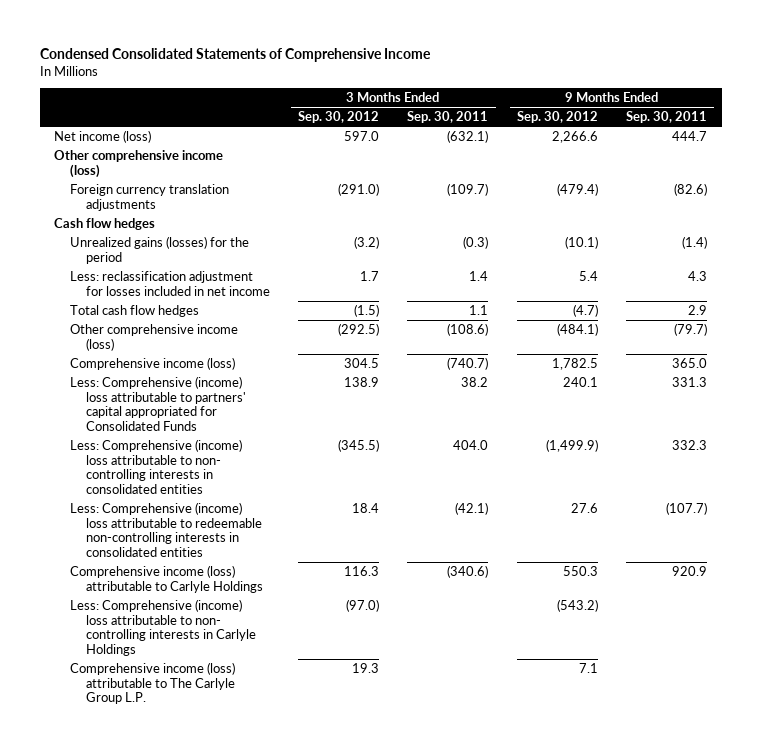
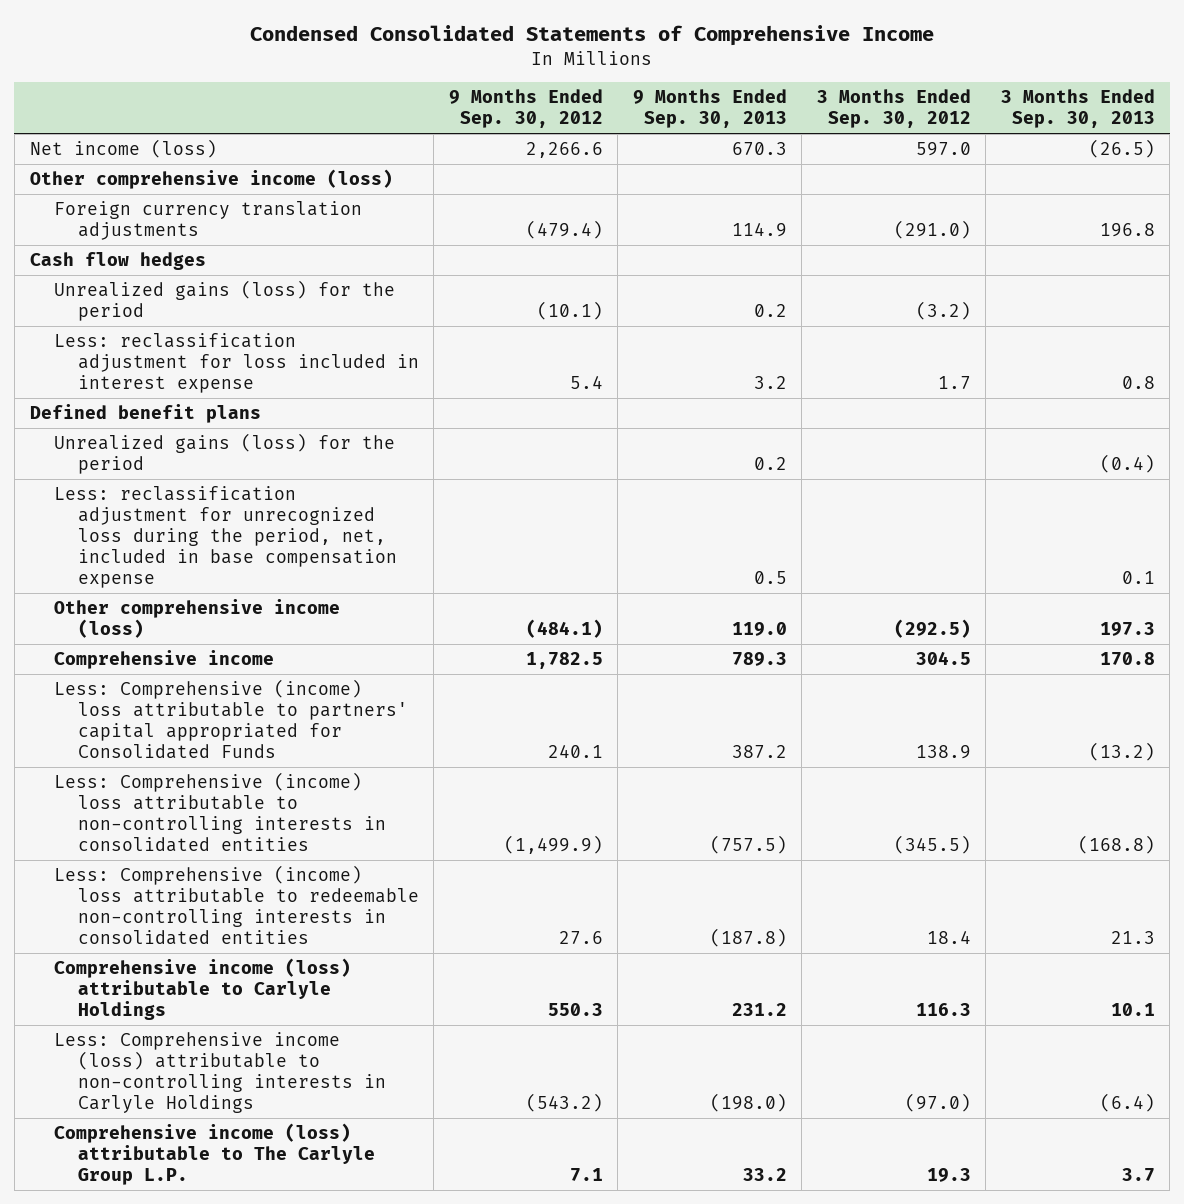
- | 3 Months Ended Sep. 30, 2012 | 3 Months Ended Sep. 30, 2011 | 9 Months Ended Sep. 30, 2012 | 9 Months Ended Sep. 30, 2011
+ | 9 Months Ended Sep. 30, 2012 | 9 Months Ended Sep. 30, 2013 | 3 Months Ended Sep. 30, 2012 | 3 Months Ended Sep. 30, 2013
- Unrealized gains (losses) for the period | (3.2) | (0.3) | (10.1) | (1.4)
- Less: reclassification adjustment for losses included in net income | 1.7 | 1.4 | 5.4 | 4.3
- Total cash flow hedges | (1.5) | 1.1 | (4.7) | 2.9
+ Unrealized gains (loss) for the period | (10.1) | 0.2 | (3.2) |
+ Less: reclassification adjustment for loss included in interest expense | 5.4 | 3.2 | 1.7 | 0.8
+ Defined benefit plans
+ Unrealized gains (loss) for the period | | 0.2 | | (0.4)
+ Less: reclassification adjustment for unrecognized loss during the period, net, included in base compensation expense | | 0.5 | | 0.1
- Comprehensive income (loss) | 304.5 | (740.7) | 1,782.5 | 365.0
+ Comprehensive income | 1,782.5 | 789.3 | 304.5 | 170.8
- Less: Comprehensive (income) loss attributable to non- controlling interests in consolidated entities | (345.5) | 404.0 | (1,499.9) | 332.3
+ Less: Comprehensive (income) loss attributable to non-controlling interests in consolidated entities | (1,499.9) | (757.5) | (345.5) | (168.8)
- Less: Comprehensive (income) loss attributable to non- controlling interests in Carlyle Holdings | (97.0) | | (543.2) |
+ Less: Comprehensive income (loss) attributable to non-controlling interests in Carlyle Holdings | (543.2) | (198.0) | (97.0) | (6.4)

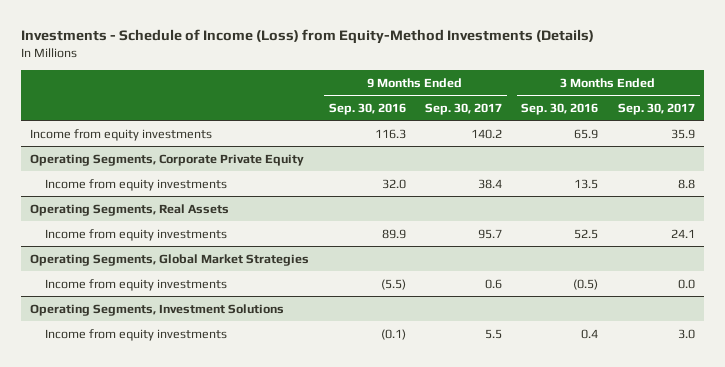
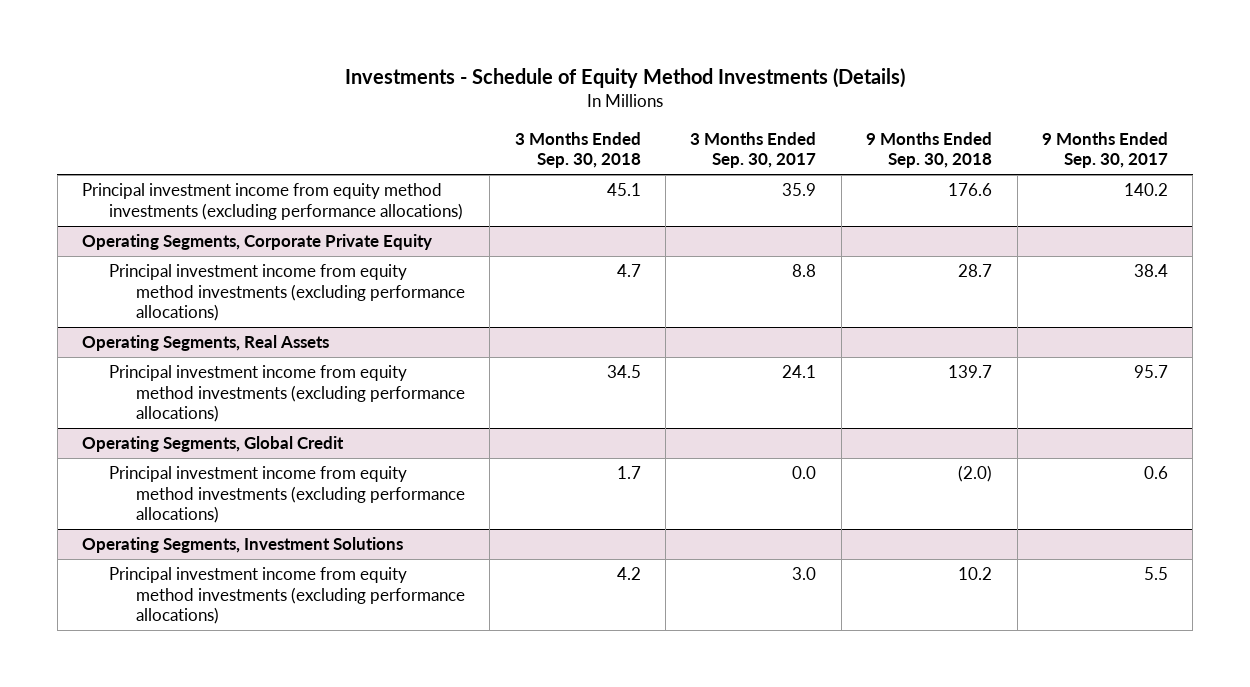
- Investments - Schedule of Income (Loss) from Equity-Method Investments (Details)
+ Investments - Schedule of Equity Method Investments (Details)
- | 9 Months Ended Sep. 30, 2016 | 9 Months Ended Sep. 30, 2017 | 3 Months Ended Sep. 30, 2016 | 3 Months Ended Sep. 30, 2017
+ | 3 Months Ended Sep. 30, 2018 | 3 Months Ended Sep. 30, 2017 | 9 Months Ended Sep. 30, 2018 | 9 Months Ended Sep. 30, 2017
- Income from equity investments | 116.3 | 140.2 | 65.9 | 35.9
+ Principal investment income from equity method investments (excluding performance allocations) | 45.1 | 35.9 | 176.6 | 140.2
@ Operating Segments, Corporate Private Equity
- Income from equity investments | 32.0 | 38.4 | 13.5 | 8.8
+ Principal investment income from equity method investments (excluding performance allocations) | 4.7 | 8.8 | 28.7 | 38.4
@ Operating Segments, Real Assets
- Income from equity investments | 89.9 | 95.7 | 52.5 | 24.1
- Operating Segments, Global Market Strategies
- Income from equity investments | (5.5) | 0.6 | (0.5) | 0.0
@ Operating Segments, Real Assets
+ Principal investment income from equity method investments (excluding performance allocations) | 34.5 | 24.1 | 139.7 | 95.7
+ Operating Segments, Global Credit
+ Principal investment income from equity method investments (excluding performance allocations) | 1.7 | 0.0 | (2.0) | 0.6
@ Operating Segments, Investment Solutions
- Income from equity investments | (0.1) | 5.5 | 0.4 | 3.0
+ Principal investment income from equity method investments (excluding performance allocations) | 4.2 | 3.0 | 10.2 | 5.5

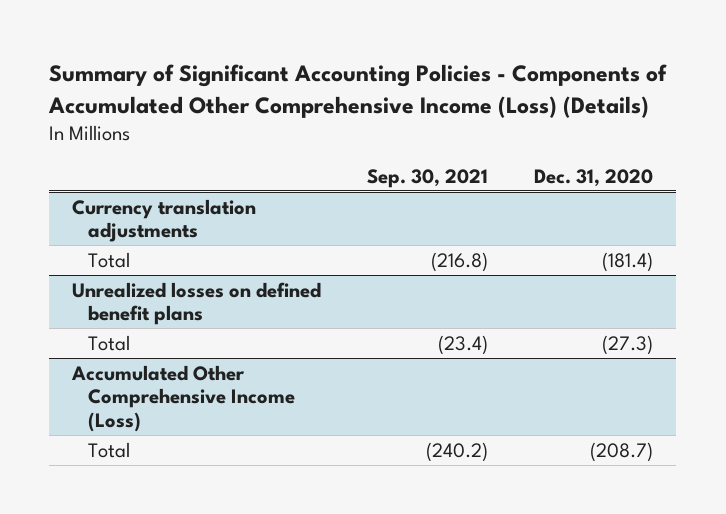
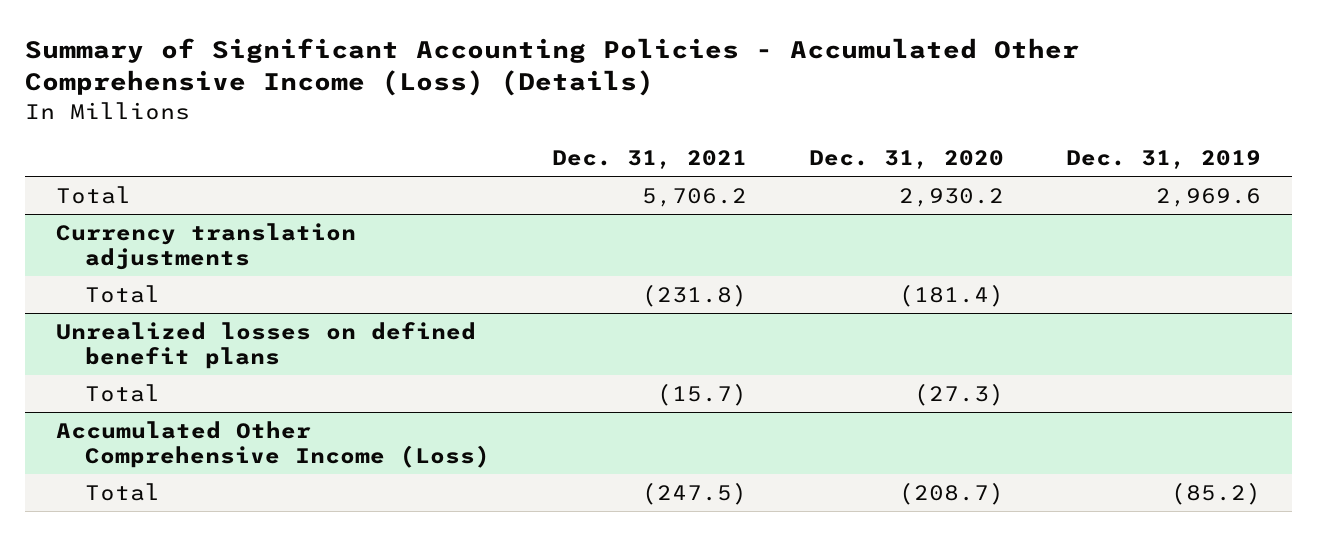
- Summary of Significant Accounting Policies - Components of Accumulated Other Comprehensive Income (Loss) (Details)
+ Summary of Significant Accounting Policies - Accumulated Other Comprehensive Income (Loss) (Details)
- | Sep. 30, 2021 | Dec. 31, 2020
+ | Dec. 31, 2021 | Dec. 31, 2020 | Dec. 31, 2019
+ Total | 5,706.2 | 2,930.2 | 2,969.6

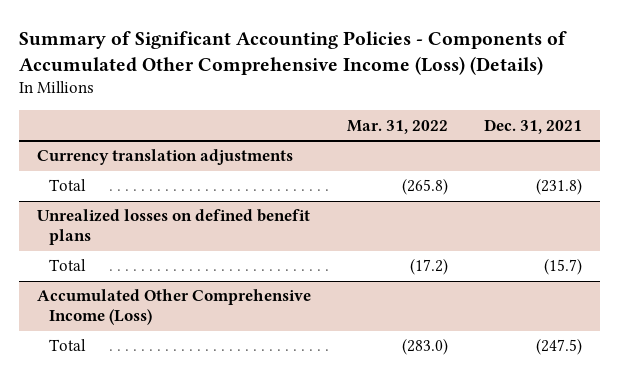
- Summary of Significant Accounting Policies - Accumulated Other Comprehensive Income (Loss) (Details)
+ Summary of Significant Accounting Policies - Components of Accumulated Other Comprehensive Income (Loss) (Details)
- | Dec. 31, 2021 | Dec. 31, 2020 | Dec. 31, 2019
+ | Mar. 31, 2022 | Dec. 31, 2021
- Total | 5,706.2 | 2,930.2 | 2,969.6

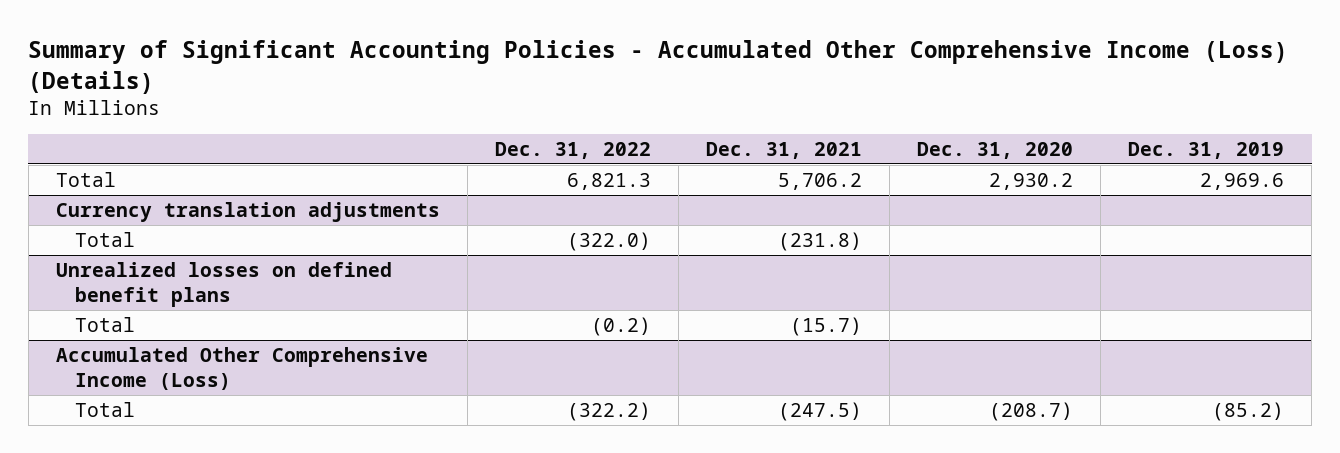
- Summary of Significant Accounting Policies - Components of Accumulated Other Comprehensive Income (Loss) (Details)
+ Summary of Significant Accounting Policies - Accumulated Other Comprehensive Income (Loss) (Details)
- | Mar. 31, 2022 | Dec. 31, 2021
+ | Dec. 31, 2022 | Dec. 31, 2021 | Dec. 31, 2020 | Dec. 31, 2019
+ Total | 6,821.3 | 5,706.2 | 2,930.2 | 2,969.6

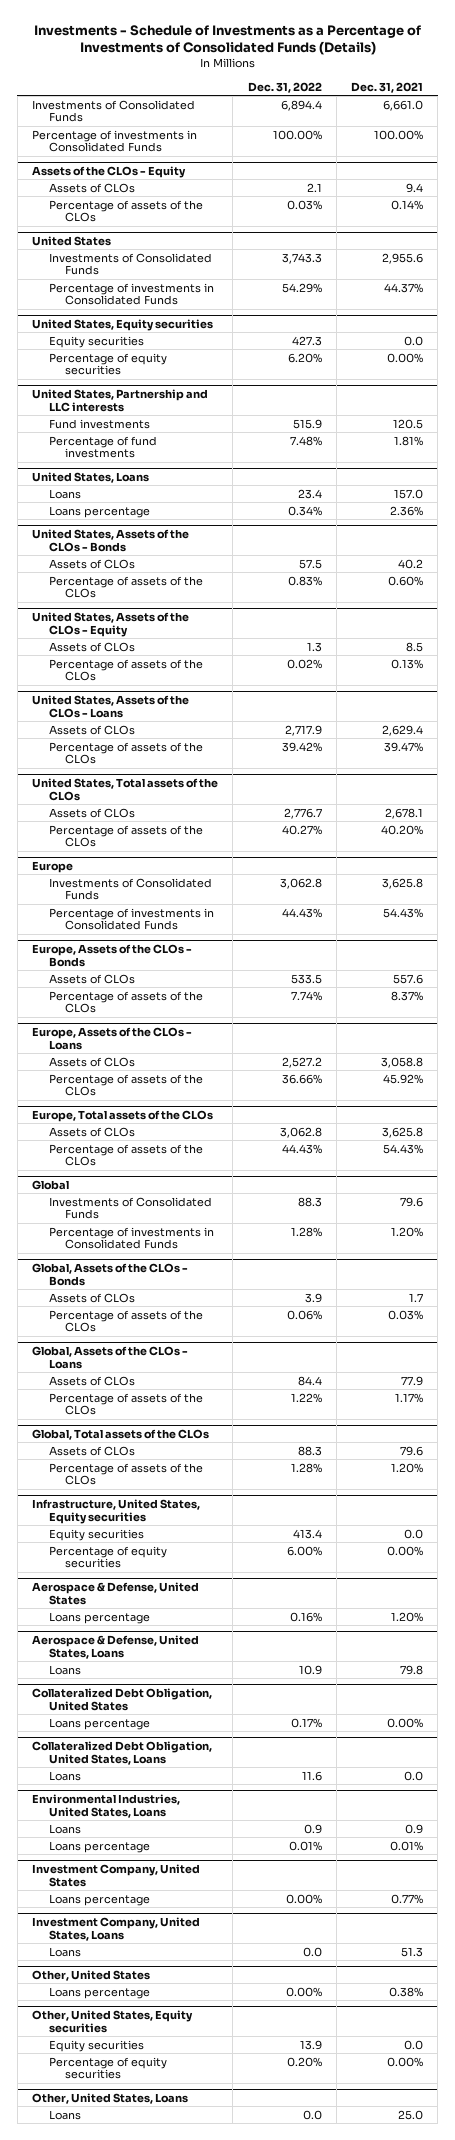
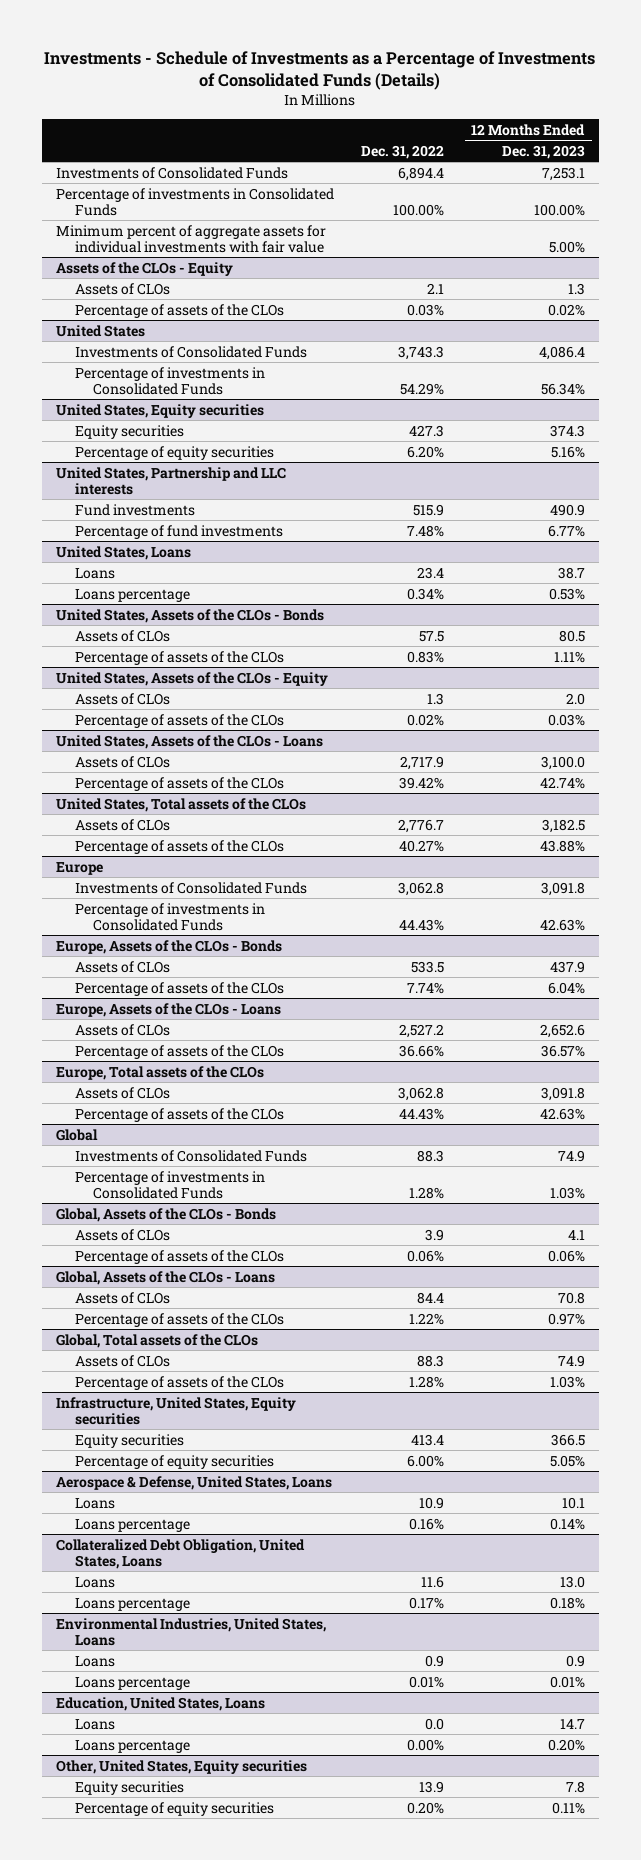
- | Dec. 31, 2022 | Dec. 31, 2021
+ | Dec. 31, 2022 | 12 Months Ended Dec. 31, 2023
+ Minimum percent of aggregate assets for individual investments with fair value | | 5.00%
- Aerospace & Defense, United States
- Loans percentage | 0.16% | 1.20%
- Collateralized Debt Obligation, United States
- Loans percentage | 0.17% | 0.00%
@ Aerospace & Defense, United States, Loans
+ Loans percentage | 0.16% | 0.14%
@ Collateralized Debt Obligation, United States, Loans
+ Loans percentage | 0.17% | 0.18%
- Investment Company, United States
- Loans percentage | 0.00% | 0.77%
- Investment Company, United States, Loans
+ Education, United States, Loans
- Other, United States
- Other, United States, Loans
- Loans | 0.0 | 25.0

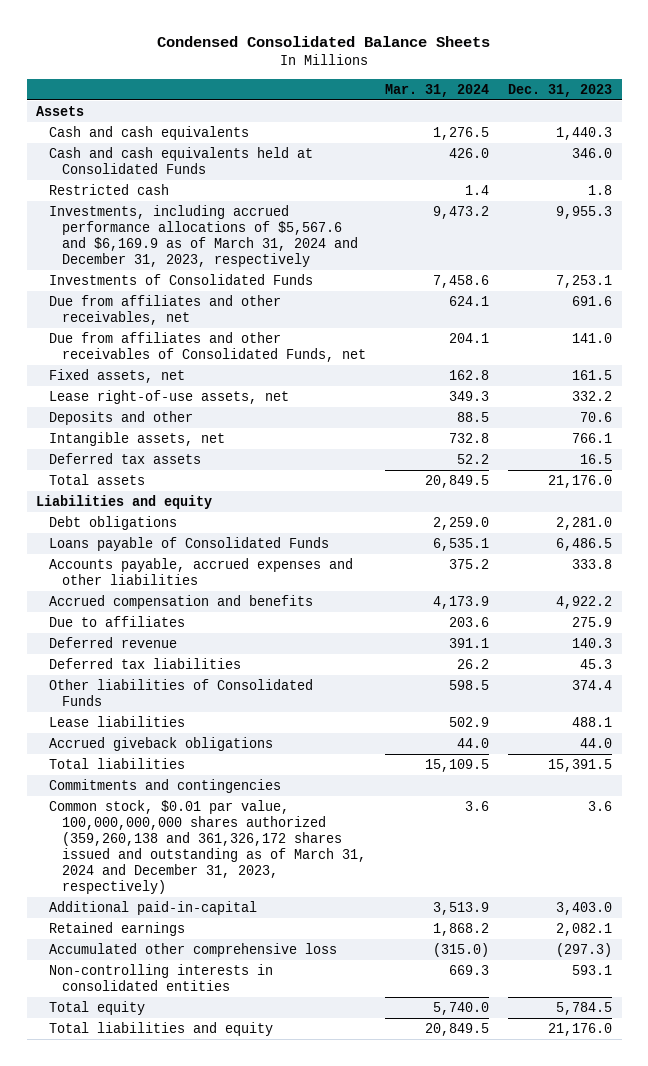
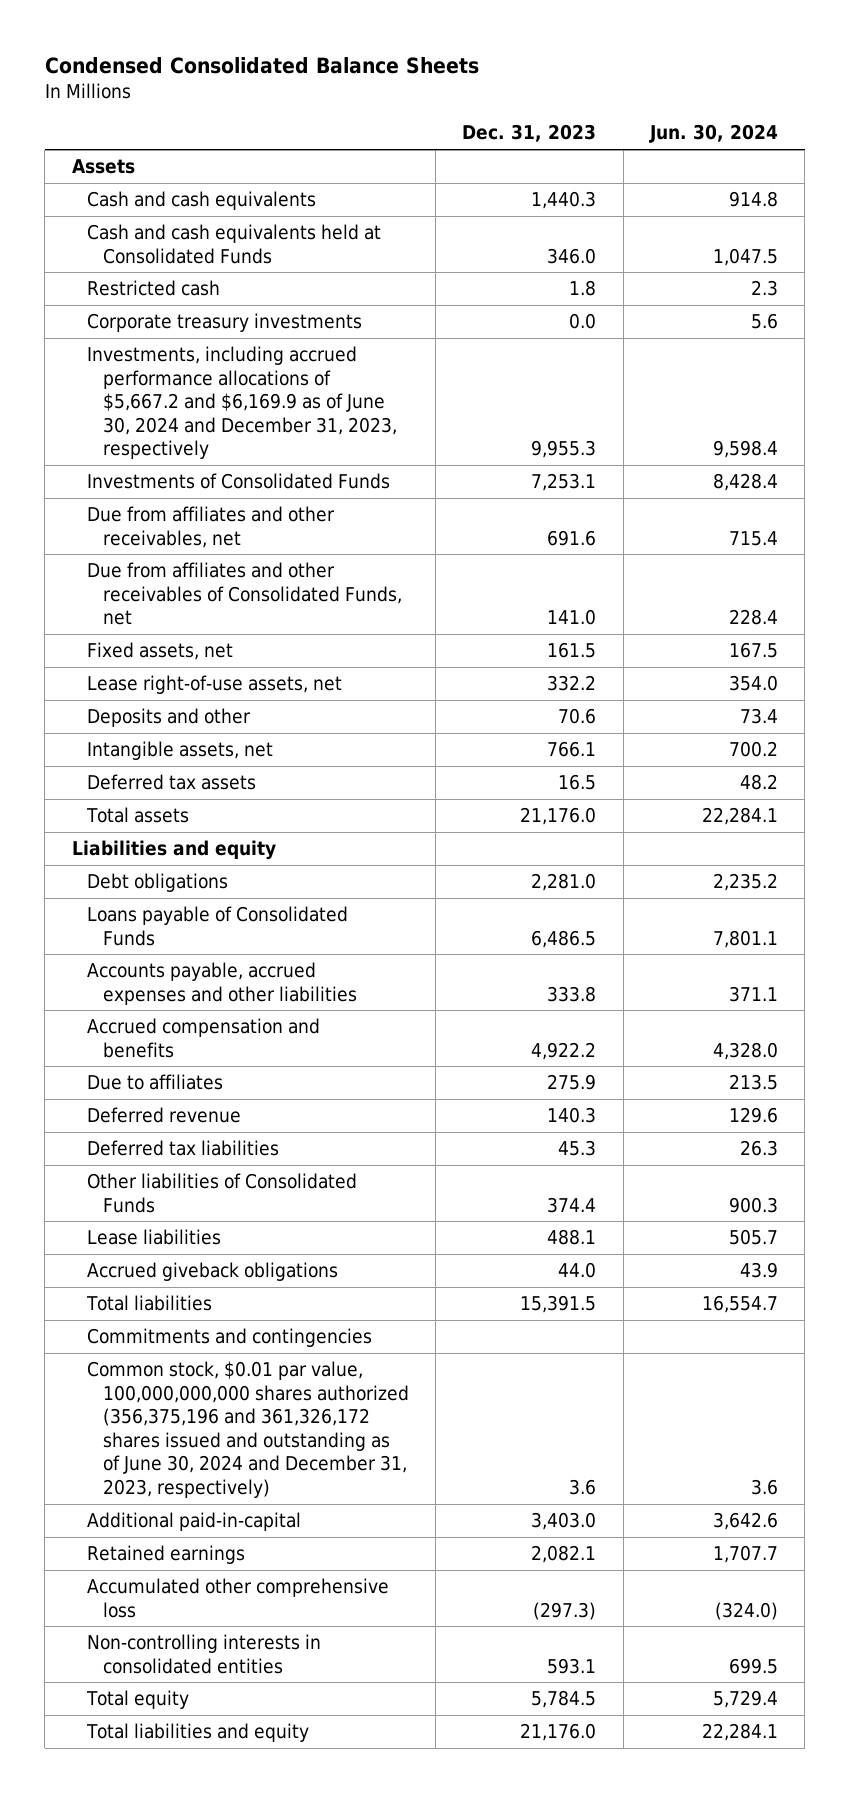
- | Mar. 31, 2024 | Dec. 31, 2023
+ | Dec. 31, 2023 | Jun. 30, 2024
- Investments, including accrued performance allocations of $5,567.6 and $6,169.9 as of March 31, 2024 and December 31, 2023, respectively | 9,473.2 | 9,955.3
+ Corporate treasury investments | 0.0 | 5.6
+ Investments, including accrued performance allocations of $5,667.2 and $6,169.9 as of June 30, 2024 and December 31, 2023, respectively | 9,955.3 | 9,598.4
- Common stock, $0.01 par value, 100,000,000,000 shares authorized (359,260,138 and 361,326,172 shares issued and outstanding as of March 31, 2024 and December 31, 2023, respectively) | 3.6 | 3.6
+ Common stock, $0.01 par value, 100,000,000,000 shares authorized (356,375,196 and 361,326,172 shares issued and outstanding as of June 30, 2024 and December 31, 2023, respectively) | 3.6 | 3.6

